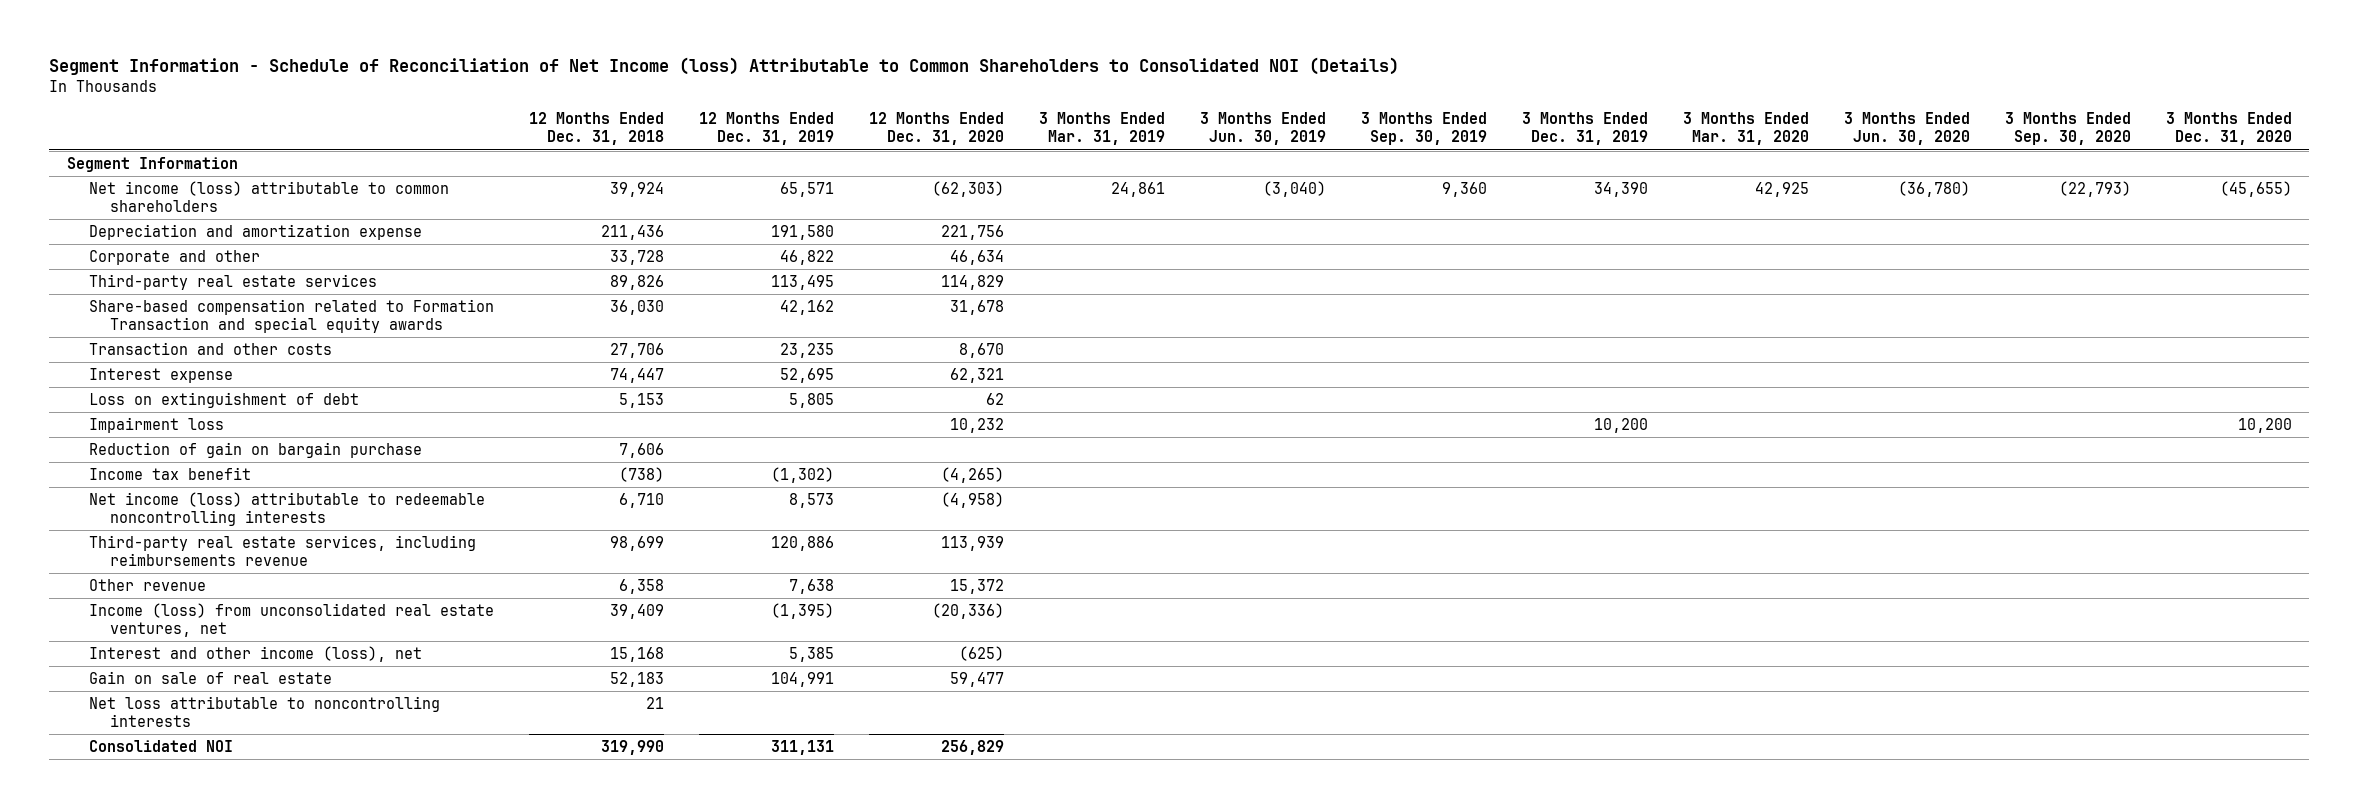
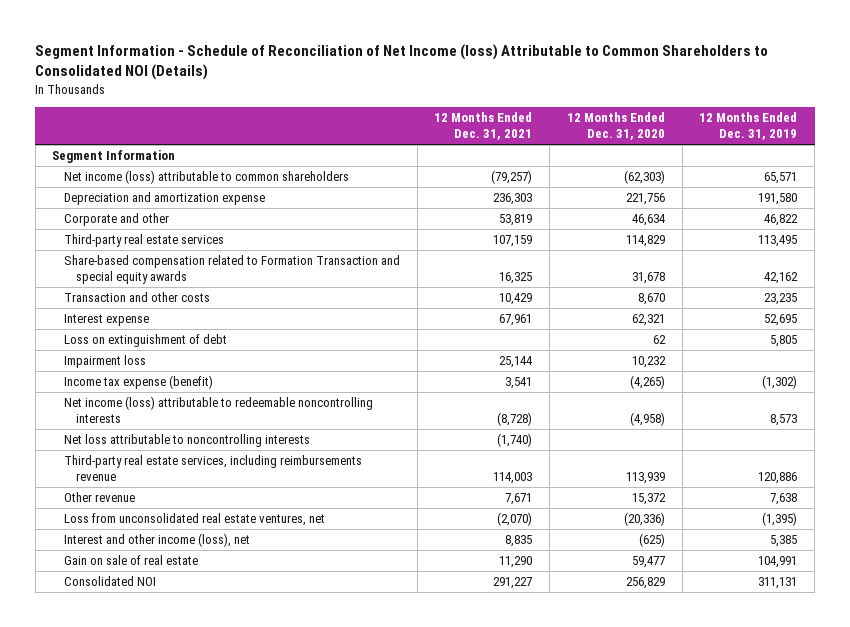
- | 12 Months Ended Dec. 31, 2018 | 12 Months Ended Dec. 31, 2019 | 12 Months Ended Dec. 31, 2020 | 3 Months Ended Mar. 31, 2019 | 3 Months Ended Jun. 30, 2019 | 3 Months Ended Sep. 30, 2019 | 3 Months Ended Dec. 31, 2019 | 3 Months Ended Mar. 31, 2020 | 3 Months Ended Jun. 30, 2020 | 3 Months Ended Sep. 30, 2020 | 3 Months Ended Dec. 31, 2020
+ | 12 Months Ended Dec. 31, 2021 | 12 Months Ended Dec. 31, 2020 | 12 Months Ended Dec. 31, 2019
- Reduction of gain on bargain purchase | 7,606 | | | | | | | | | |
- Income tax benefit | (738) | (1,302) | (4,265) | | | | | | | |
+ Income tax expense (benefit) | 3,541 | (4,265) | (1,302)
moved up: Net loss attributable to noncontrolling interests | (1,740) | |
- Income (loss) from unconsolidated real estate ventures, net | 39,409 | (1,395) | (20,336) | | | | | | | |
+ Loss from unconsolidated real estate ventures, net | (2,070) | (20,336) | (1,395)

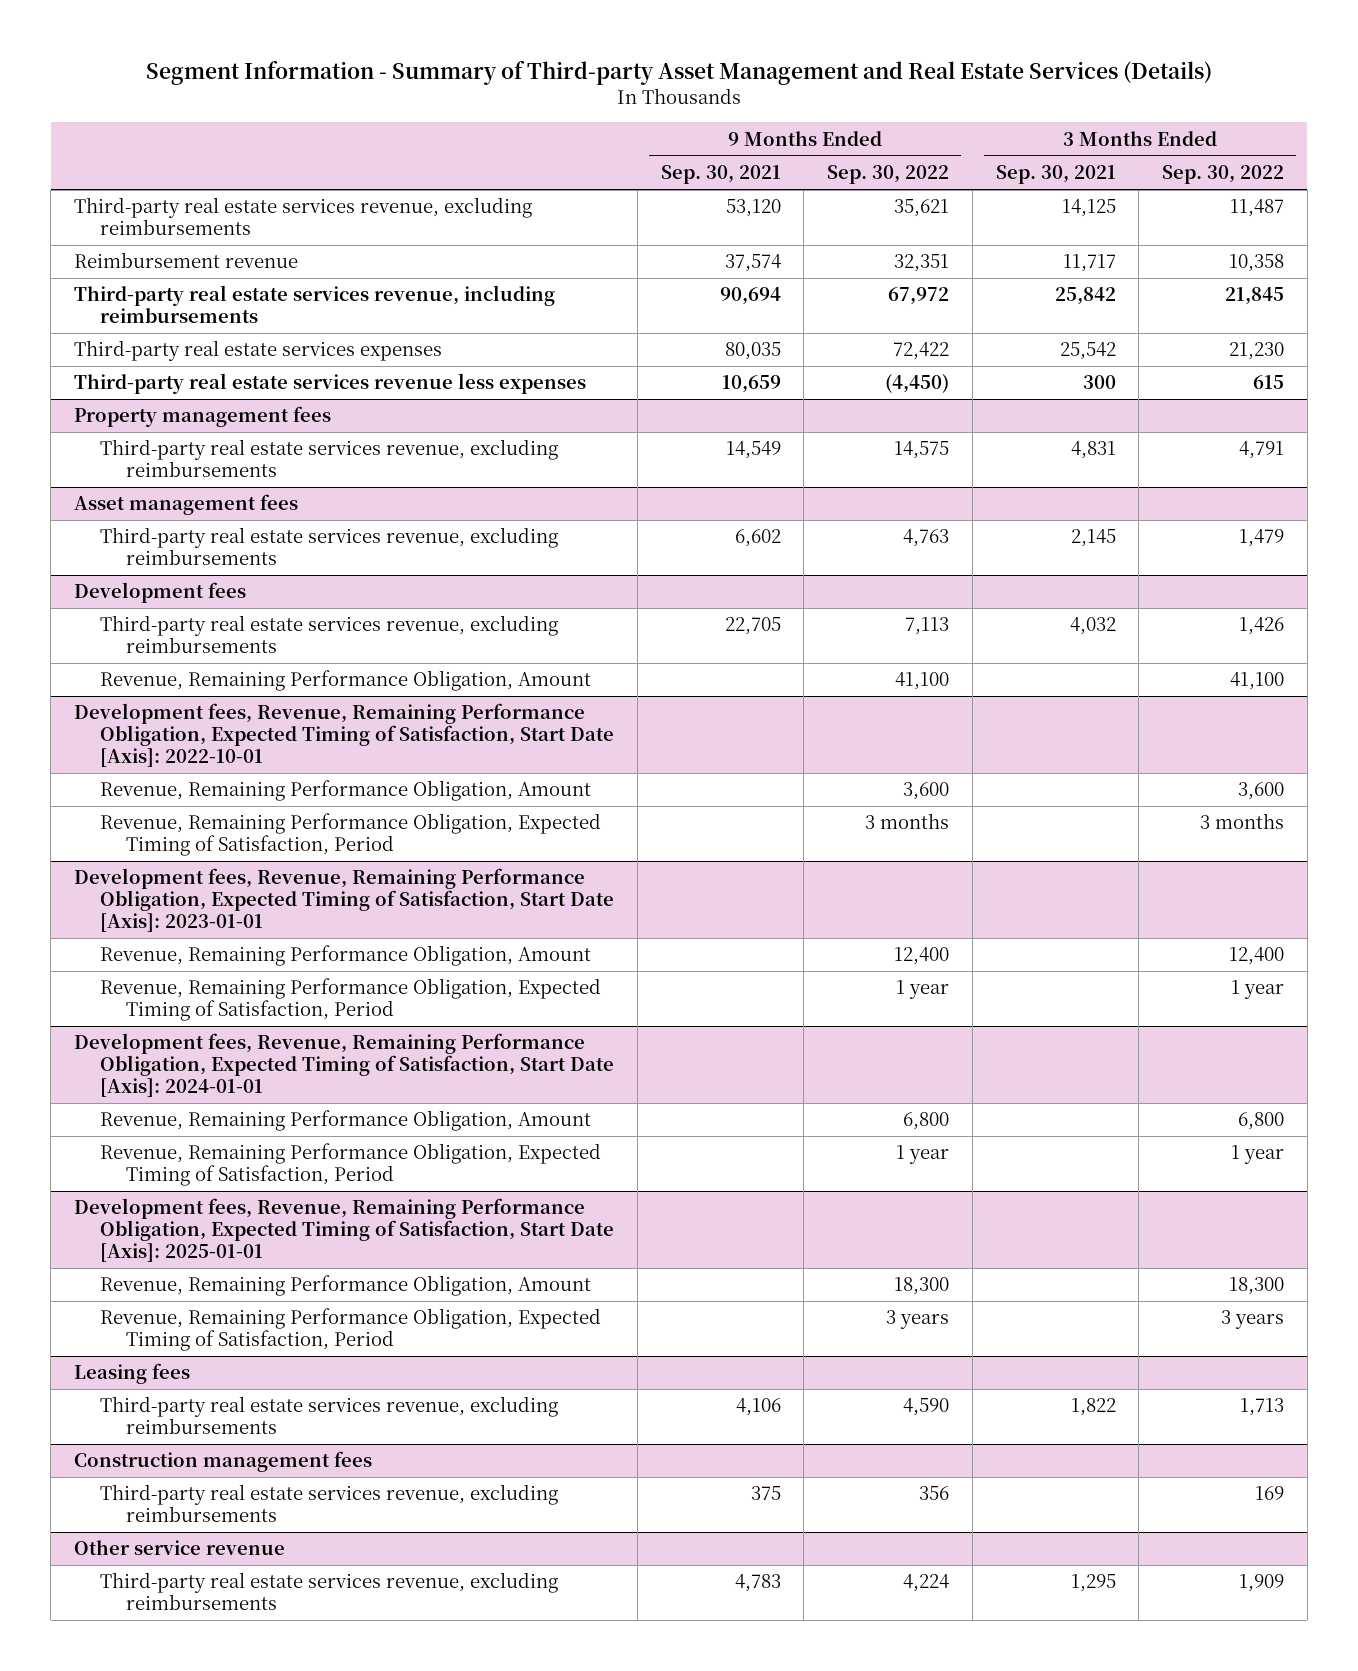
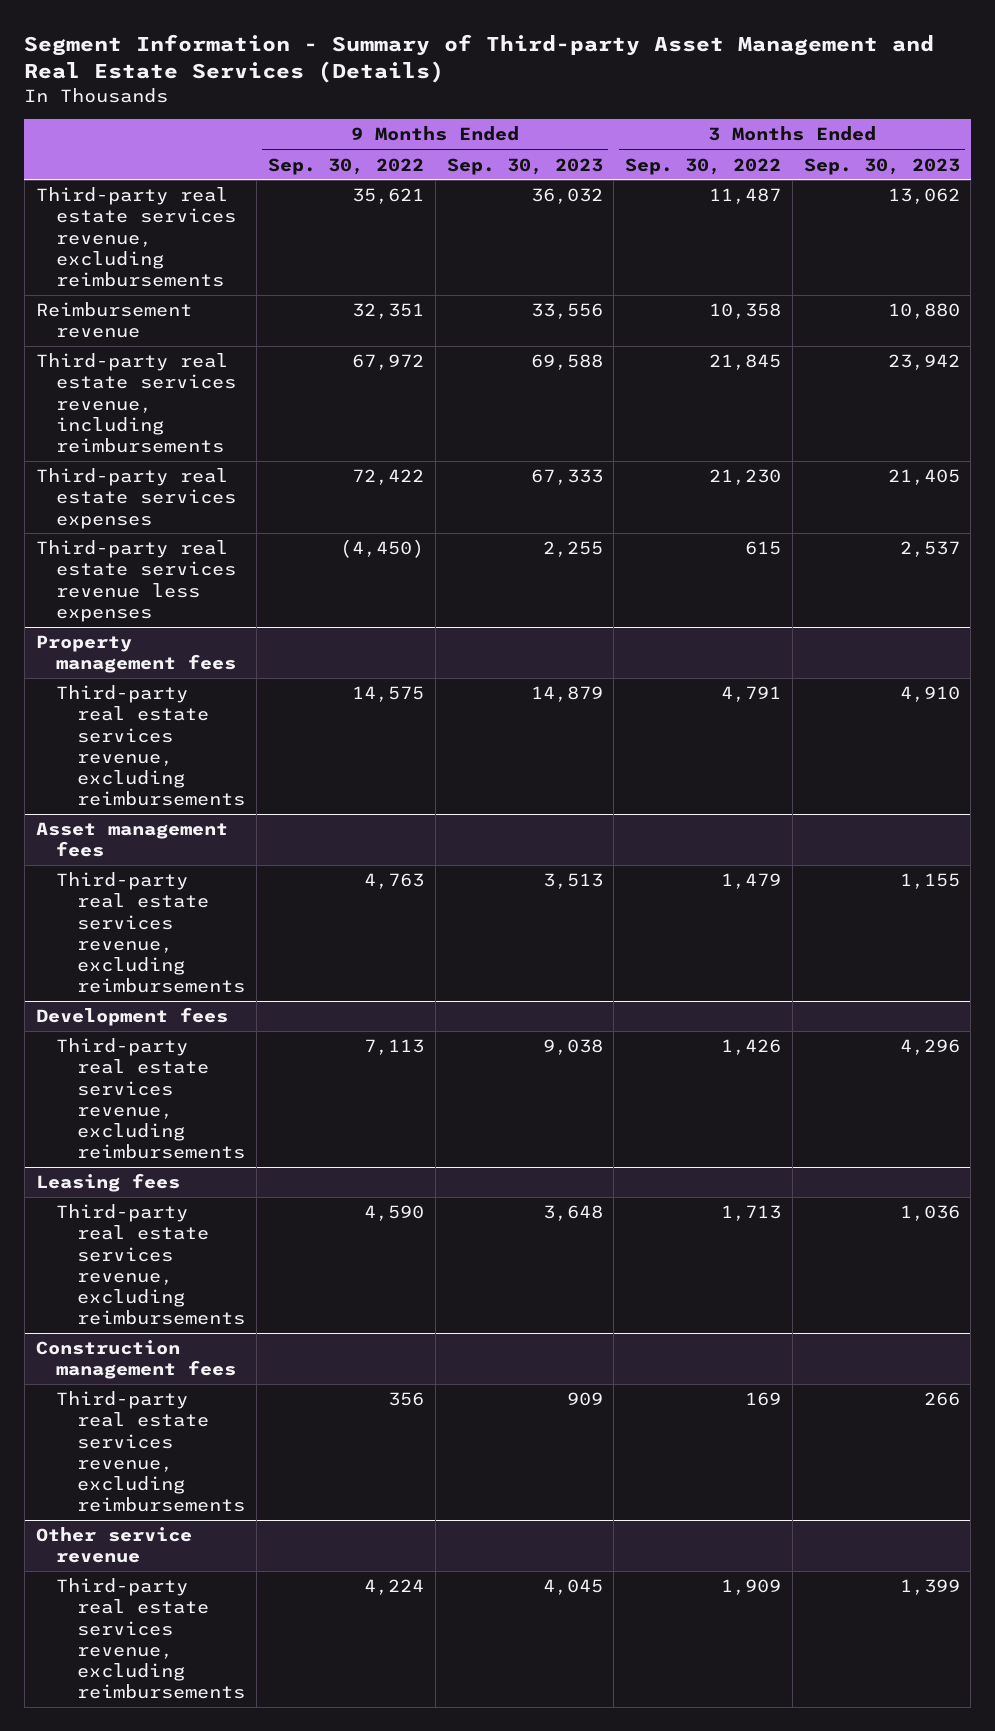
- | 9 Months Ended Sep. 30, 2021 | 9 Months Ended Sep. 30, 2022 | 3 Months Ended Sep. 30, 2021 | 3 Months Ended Sep. 30, 2022
+ | 9 Months Ended Sep. 30, 2022 | 9 Months Ended Sep. 30, 2023 | 3 Months Ended Sep. 30, 2022 | 3 Months Ended Sep. 30, 2023
@ Development fees
- Revenue, Remaining Performance Obligation, Amount | | 41,100 | | 41,100
- Development fees, Revenue, Remaining Performance Obligation, Expected Timing of Satisfaction, Start Date [Axis]: 2022-10-01
- Revenue, Remaining Performance Obligation, Amount | | 3,600 | | 3,600
- Revenue, Remaining Performance Obligation, Expected Timing of Satisfaction, Period | | 3 months | | 3 months
- Development fees, Revenue, Remaining Performance Obligation, Expected Timing of Satisfaction, Start Date [Axis]: 2023-01-01
- Revenue, Remaining Performance Obligation, Amount | | 12,400 | | 12,400
- Revenue, Remaining Performance Obligation, Expected Timing of Satisfaction, Period | | 1 year | | 1 year
- Development fees, Revenue, Remaining Performance Obligation, Expected Timing of Satisfaction, Start Date [Axis]: 2024-01-01
- Revenue, Remaining Performance Obligation, Amount | | 6,800 | | 6,800
- Revenue, Remaining Performance Obligation, Expected Timing of Satisfaction, Period | | 1 year | | 1 year
- Development fees, Revenue, Remaining Performance Obligation, Expected Timing of Satisfaction, Start Date [Axis]: 2025-01-01
- Revenue, Remaining Performance Obligation, Amount | | 18,300 | | 18,300
- Revenue, Remaining Performance Obligation, Expected Timing of Satisfaction, Period | | 3 years | | 3 years

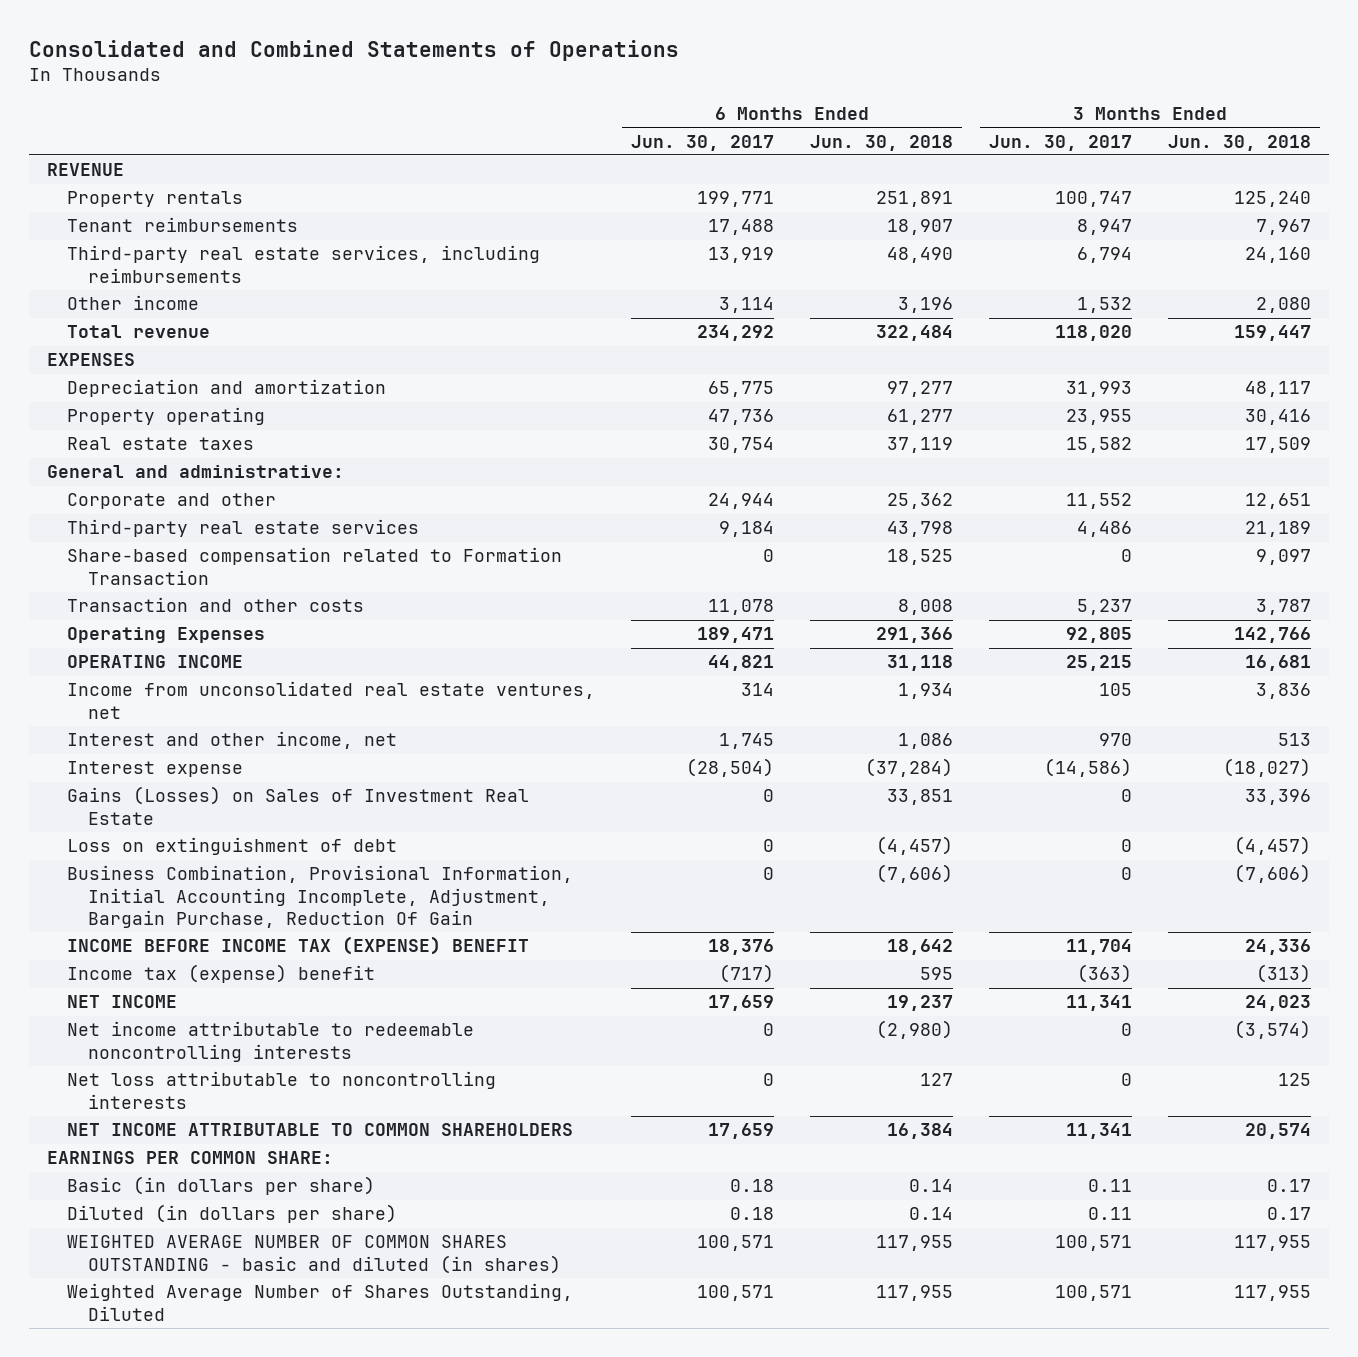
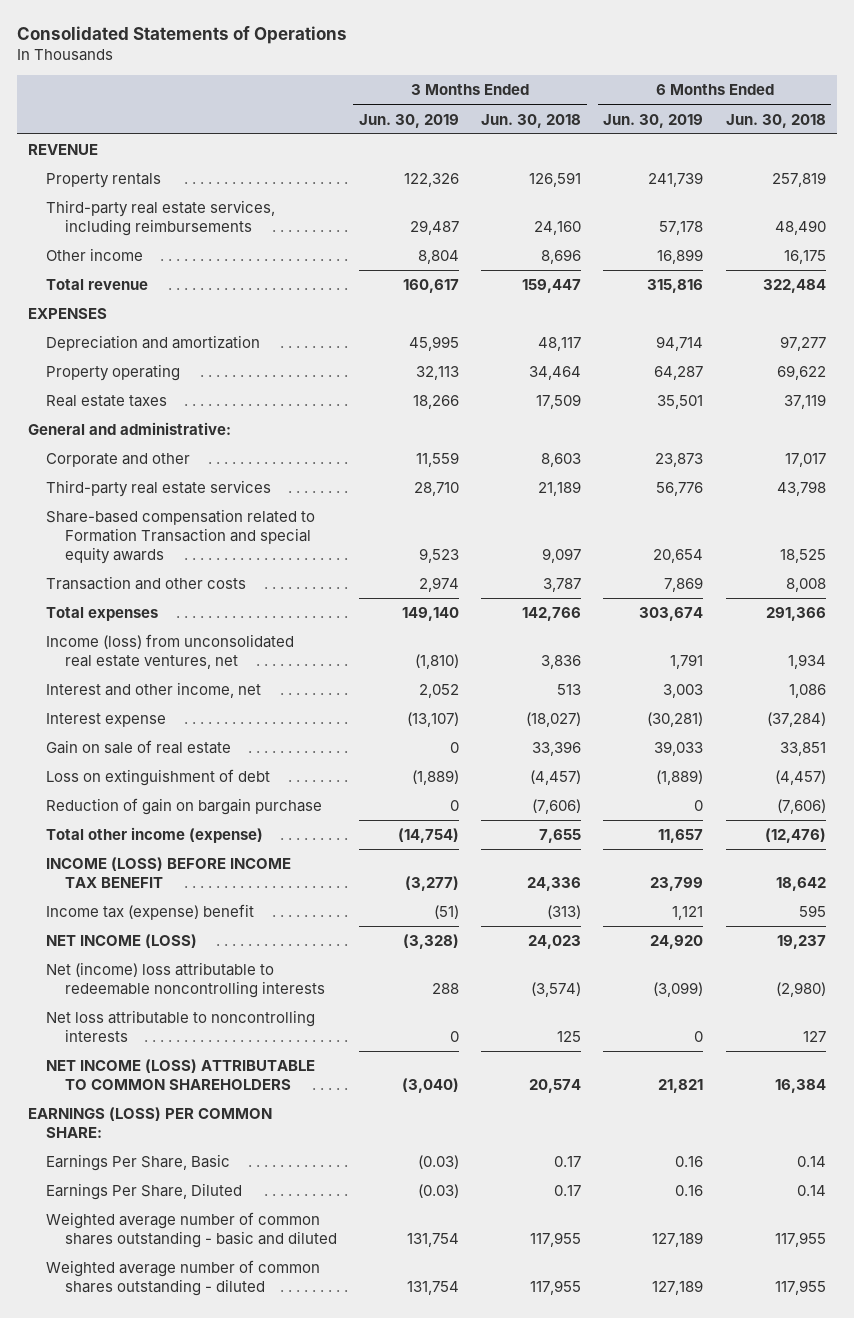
- Consolidated and Combined Statements of Operations
+ Consolidated Statements of Operations
- | 6 Months Ended Jun. 30, 2017 | 6 Months Ended Jun. 30, 2018 | 3 Months Ended Jun. 30, 2017 | 3 Months Ended Jun. 30, 2018
+ | 3 Months Ended Jun. 30, 2019 | 3 Months Ended Jun. 30, 2018 | 6 Months Ended Jun. 30, 2019 | 6 Months Ended Jun. 30, 2018
- Property rentals | 199,771 | 251,891 | 100,747 | 125,240
- Tenant reimbursements | 17,488 | 18,907 | 8,947 | 7,967
+ Property rentals | 122,326 | 126,591 | 241,739 | 257,819
- Other income | 3,114 | 3,196 | 1,532 | 2,080
+ Other income | 8,804 | 8,696 | 16,899 | 16,175
- Property operating | 47,736 | 61,277 | 23,955 | 30,416
+ Property operating | 32,113 | 34,464 | 64,287 | 69,622
- Corporate and other | 24,944 | 25,362 | 11,552 | 12,651
+ Corporate and other | 11,559 | 8,603 | 23,873 | 17,017
- Share-based compensation related to Formation Transaction | 0 | 18,525 | 0 | 9,097
+ Share-based compensation related to Formation Transaction and special equity awards | 9,523 | 9,097 | 20,654 | 18,525
- Operating Expenses | 189,471 | 291,366 | 92,805 | 142,766
- OPERATING INCOME | 44,821 | 31,118 | 25,215 | 16,681
- Income from unconsolidated real estate ventures, net | 314 | 1,934 | 105 | 3,836
+ Total expenses | 149,140 | 142,766 | 303,674 | 291,366
+ Income (loss) from unconsolidated real estate ventures, net | (1,810) | 3,836 | 1,791 | 1,934
- Gains (Losses) on Sales of Investment Real Estate | 0 | 33,851 | 0 | 33,396
+ Gain on sale of real estate | 0 | 33,396 | 39,033 | 33,851
- Business Combination, Provisional Information, Initial Accounting Incomplete, Adjustment, Bargain Purchase, Reduction Of Gain | 0 | (7,606) | 0 | (7,606)
- INCOME BEFORE INCOME TAX (EXPENSE) BENEFIT | 18,376 | 18,642 | 11,704 | 24,336
+ Reduction of gain on bargain purchase | 0 | (7,606) | 0 | (7,606)
+ Total other income (expense) | (14,754) | 7,655 | 11,657 | (12,476)
+ INCOME (LOSS) BEFORE INCOME TAX BENEFIT | (3,277) | 24,336 | 23,799 | 18,642
- NET INCOME | 17,659 | 19,237 | 11,341 | 24,023
- Net income attributable to redeemable noncontrolling interests | 0 | (2,980) | 0 | (3,574)
+ NET INCOME (LOSS) | (3,328) | 24,023 | 24,920 | 19,237
+ Net (income) loss attributable to redeemable noncontrolling interests | 288 | (3,574) | (3,099) | (2,980)
- NET INCOME ATTRIBUTABLE TO COMMON SHAREHOLDERS | 17,659 | 16,384 | 11,341 | 20,574
- EARNINGS PER COMMON SHARE:
- Basic (in dollars per share) | 0.18 | 0.14 | 0.11 | 0.17
- Diluted (in dollars per share) | 0.18 | 0.14 | 0.11 | 0.17
- WEIGHTED AVERAGE NUMBER OF COMMON SHARES OUTSTANDING - basic and diluted (in shares) | 100,571 | 117,955 | 100,571 | 117,955
- Weighted Average Number of Shares Outstanding, Diluted | 100,571 | 117,955 | 100,571 | 117,955
+ NET INCOME (LOSS) ATTRIBUTABLE TO COMMON SHAREHOLDERS | (3,040) | 20,574 | 21,821 | 16,384
+ EARNINGS (LOSS) PER COMMON SHARE:
+ Earnings Per Share, Basic | (0.03) | 0.17 | 0.16 | 0.14
+ Earnings Per Share, Diluted | (0.03) | 0.17 | 0.16 | 0.14
+ Weighted average number of common shares outstanding - basic and diluted | 131,754 | 117,955 | 127,189 | 117,955
+ Weighted average number of common shares outstanding - diluted | 131,754 | 117,955 | 127,189 | 117,955

